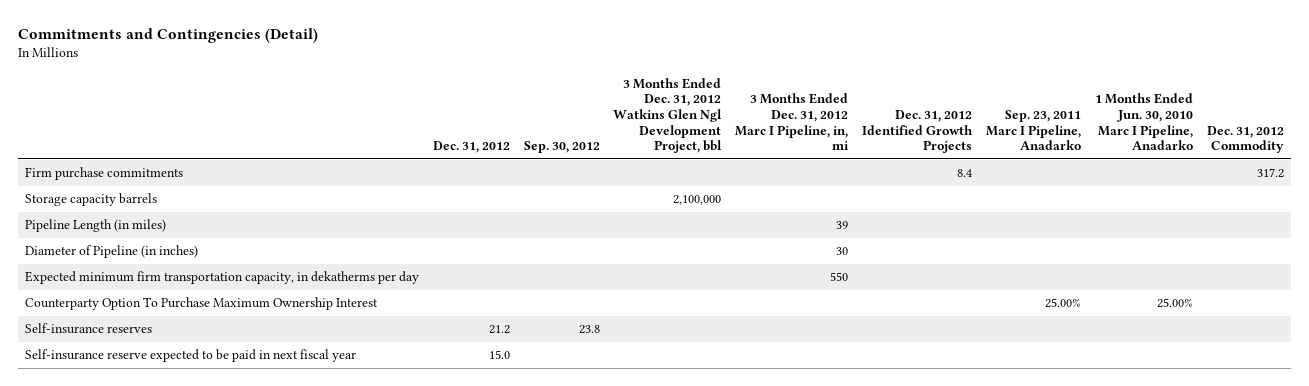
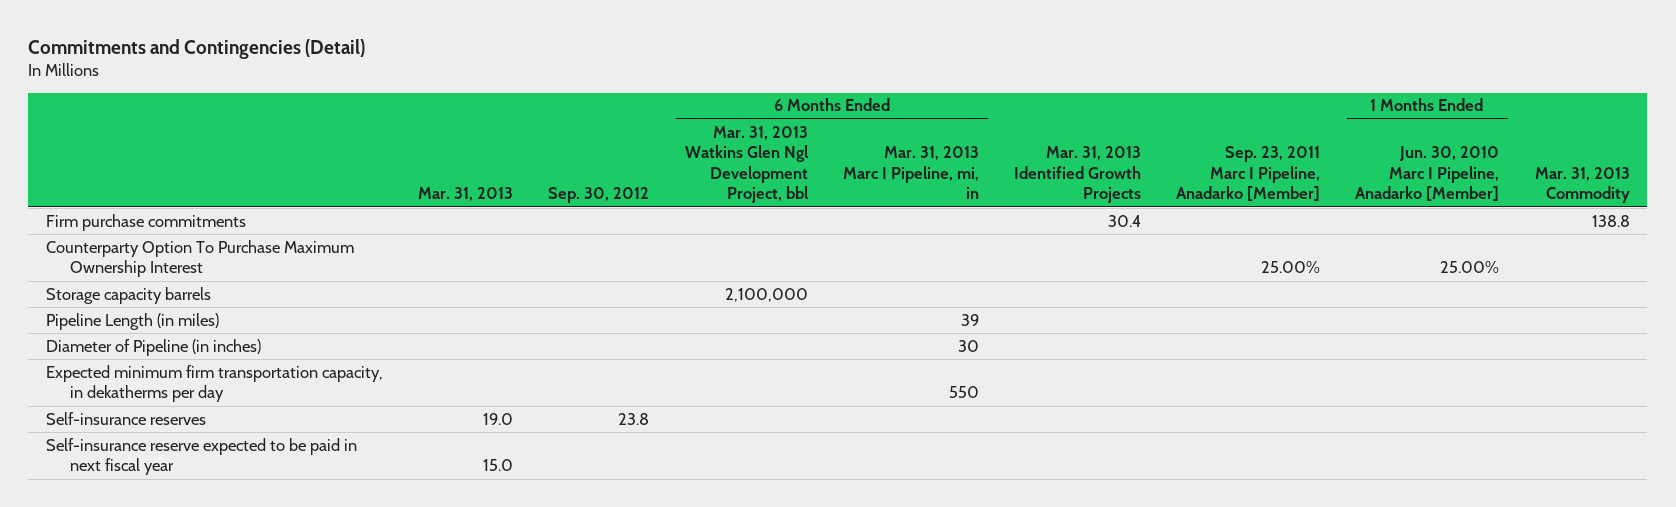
- | Dec. 31, 2012 | Sep. 30, 2012 | 3 Months Ended Dec. 31, 2012 Watkins Glen Ngl Development Project, bbl | 3 Months Ended Dec. 31, 2012 Marc I Pipeline, in, mi | Dec. 31, 2012 Identified Growth Projects | Sep. 23, 2011 Marc I Pipeline, Anadarko | 1 Months Ended Jun. 30, 2010 Marc I Pipeline, Anadarko | Dec. 31, 2012 Commodity
+ | Mar. 31, 2013 | Sep. 30, 2012 | 6 Months Ended Mar. 31, 2013 Watkins Glen Ngl Development Project, bbl | 6 Months Ended Mar. 31, 2013 Marc I Pipeline, mi, in | Mar. 31, 2013 Identified Growth Projects | Sep. 23, 2011 Marc I Pipeline, Anadarko [Member] | 1 Months Ended Jun. 30, 2010 Marc I Pipeline, Anadarko [Member] | Mar. 31, 2013 Commodity
moved up: Counterparty Option To Purchase Maximum Ownership Interest | | | | | | 25.00% | 25.00% |

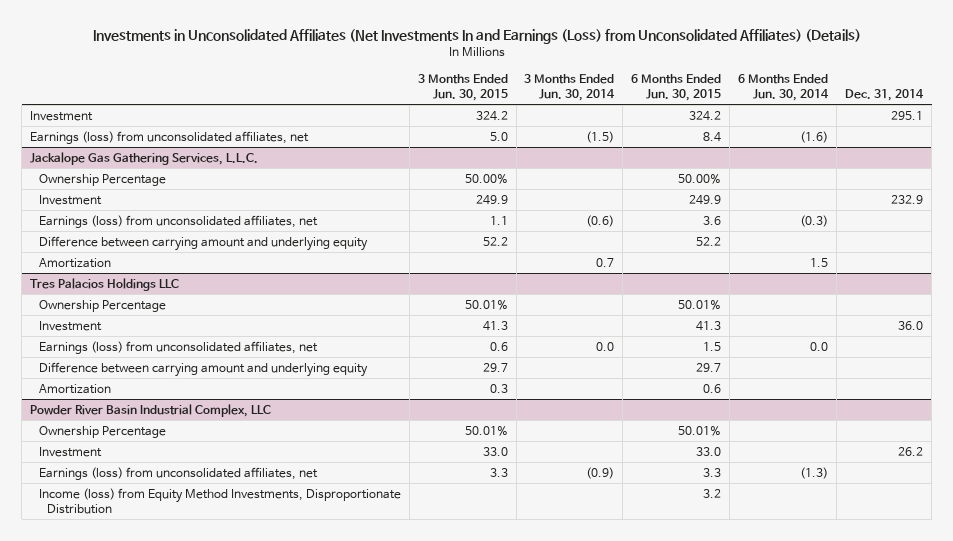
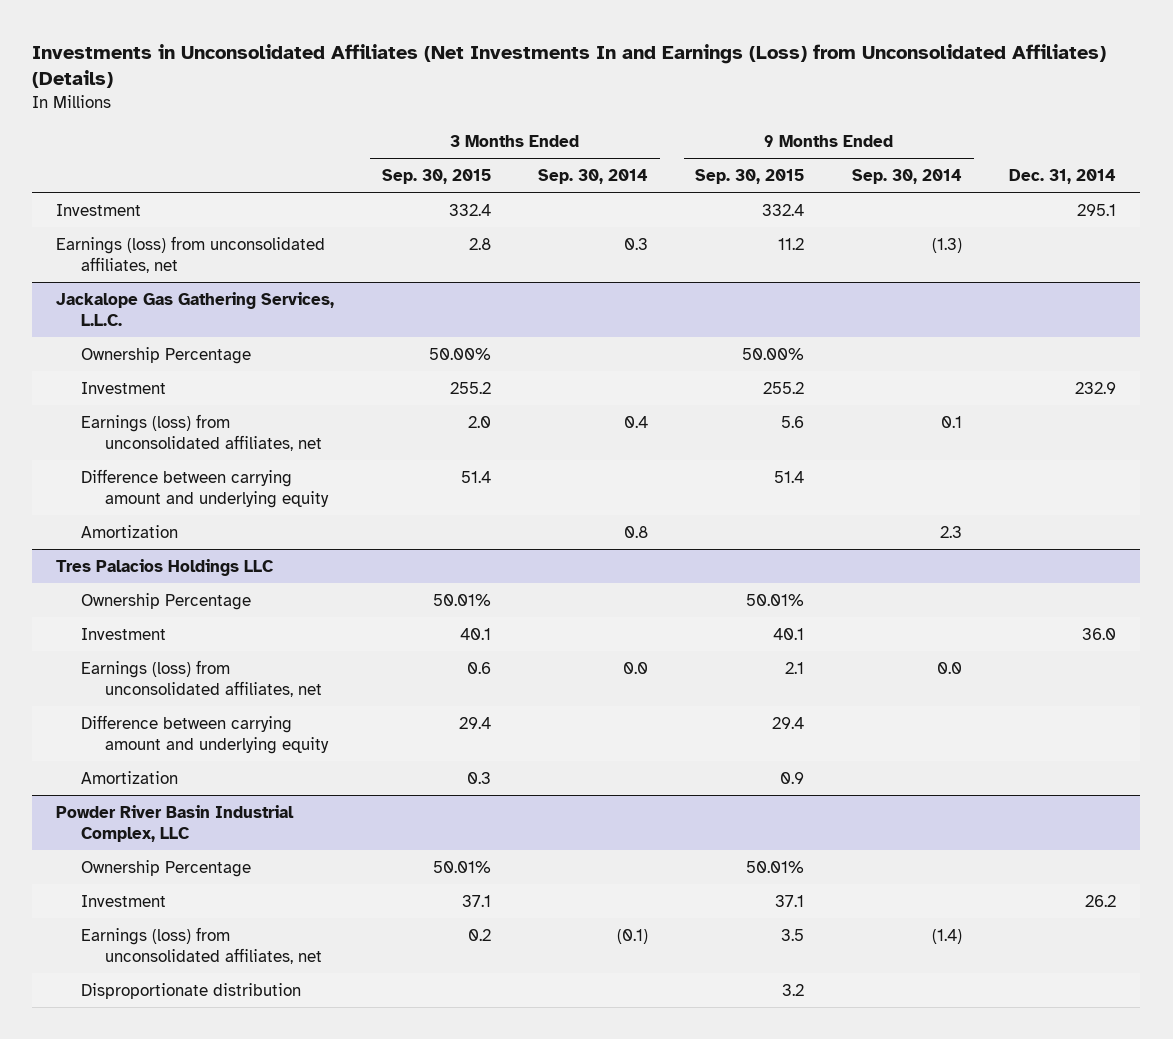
- | 3 Months Ended Jun. 30, 2015 | 3 Months Ended Jun. 30, 2014 | 6 Months Ended Jun. 30, 2015 | 6 Months Ended Jun. 30, 2014 | Dec. 31, 2014
+ | 3 Months Ended Sep. 30, 2015 | 3 Months Ended Sep. 30, 2014 | 9 Months Ended Sep. 30, 2015 | 9 Months Ended Sep. 30, 2014 | Dec. 31, 2014
@ Powder River Basin Industrial Complex, LLC
- Income (loss) from Equity Method Investments, Disproportionate Distribution | | | 3.2 | |
+ Disproportionate distribution | | | 3.2 | |

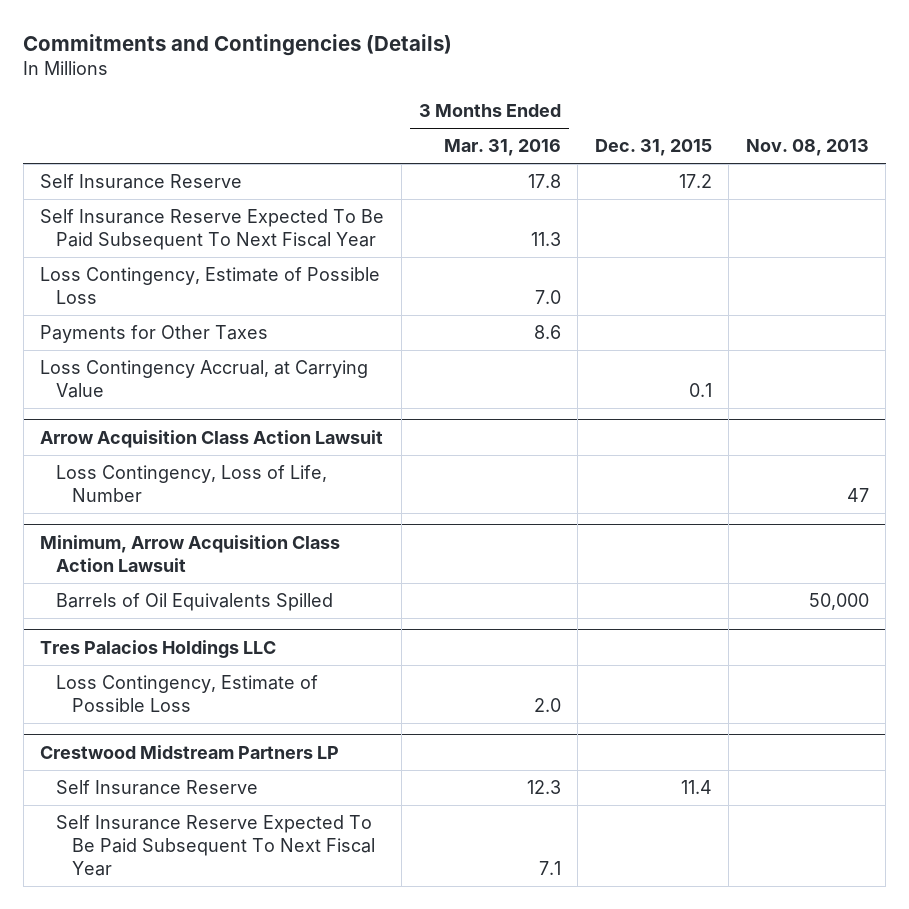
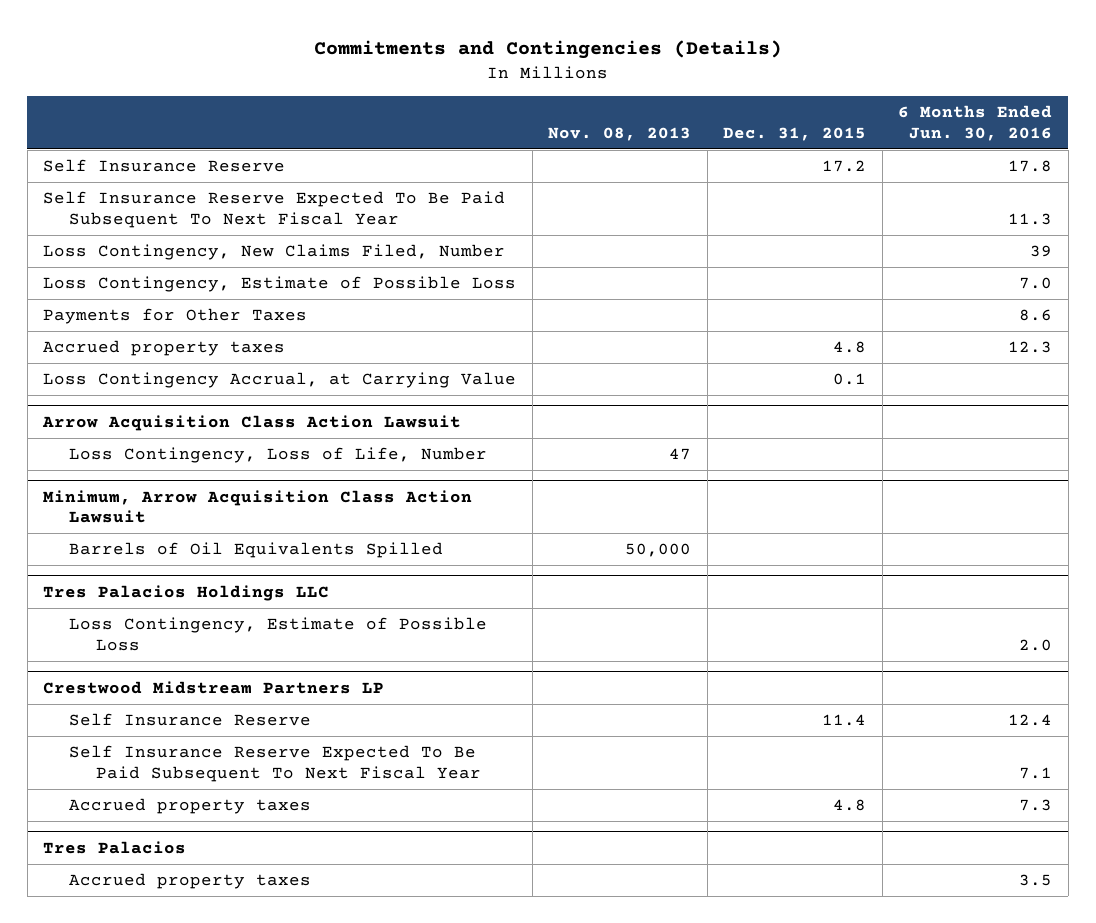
- | 3 Months Ended Mar. 31, 2016 | Dec. 31, 2015 | Nov. 08, 2013
+ | Nov. 08, 2013 | Dec. 31, 2015 | 6 Months Ended Jun. 30, 2016
+ Loss Contingency, New Claims Filed, Number | | | 39
+ Accrued property taxes | | 4.8 | 12.3
@ Crestwood Midstream Partners LP
+ Accrued property taxes | | 4.8 | 7.3
+ Tres Palacios
+ Accrued property taxes | | | 3.5

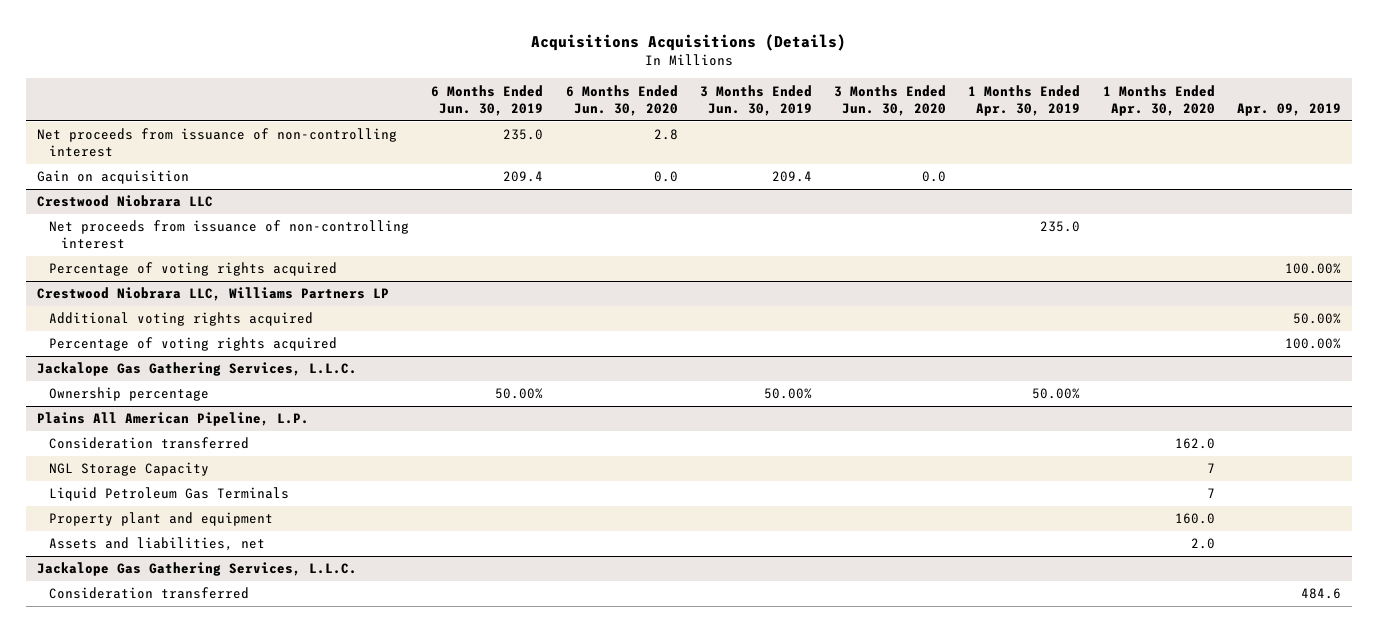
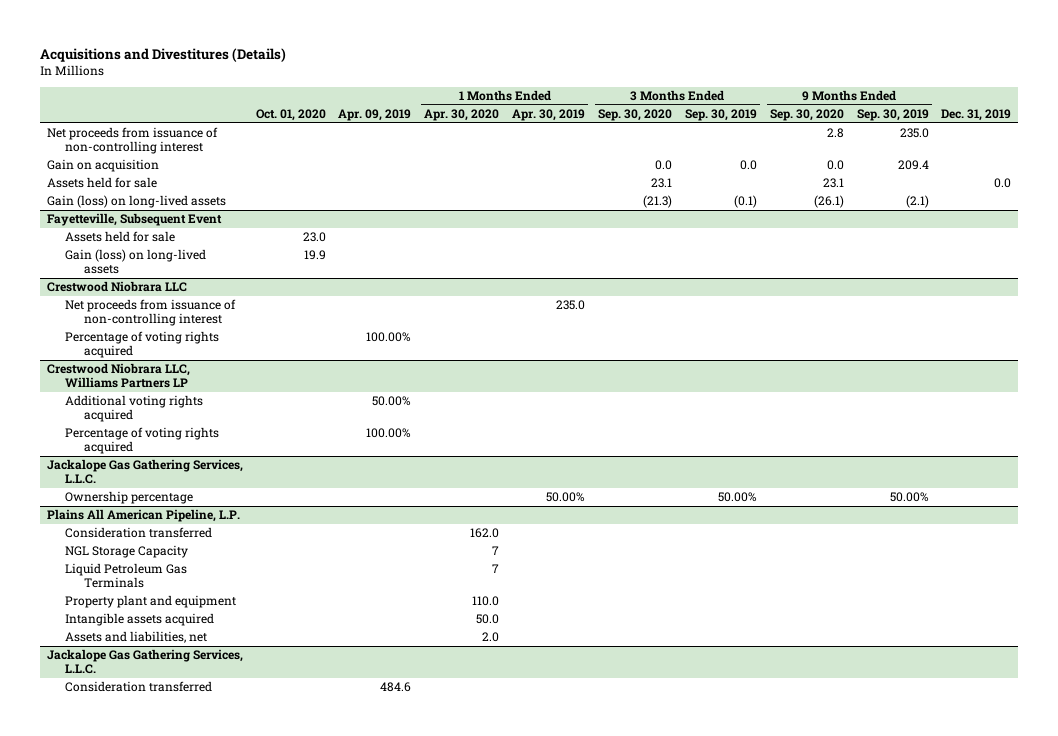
- Acquisitions Acquisitions (Details)
+ Acquisitions and Divestitures (Details)
- | 6 Months Ended Jun. 30, 2019 | 6 Months Ended Jun. 30, 2020 | 3 Months Ended Jun. 30, 2019 | 3 Months Ended Jun. 30, 2020 | 1 Months Ended Apr. 30, 2019 | 1 Months Ended Apr. 30, 2020 | Apr. 09, 2019
+ | Oct. 01, 2020 | Apr. 09, 2019 | 1 Months Ended Apr. 30, 2020 | 1 Months Ended Apr. 30, 2019 | 3 Months Ended Sep. 30, 2020 | 3 Months Ended Sep. 30, 2019 | 9 Months Ended Sep. 30, 2020 | 9 Months Ended Sep. 30, 2019 | Dec. 31, 2019
+ Assets held for sale | | | | | 23.1 | | 23.1 | | 0.0
+ Gain (loss) on long-lived assets | | | | | (21.3) | (0.1) | (26.1) | (2.1) |
+ Fayetteville, Subsequent Event
+ Assets held for sale | 23.0 | | | | | | | |
+ Gain (loss) on long-lived assets | 19.9 | | | | | | | |
@ Plains All American Pipeline, L.P.
- Property plant and equipment | | | | | | 160.0 |
+ Property plant and equipment | | | 110.0 | | | | | |
+ Intangible assets acquired | | | 50.0 | | | | | |

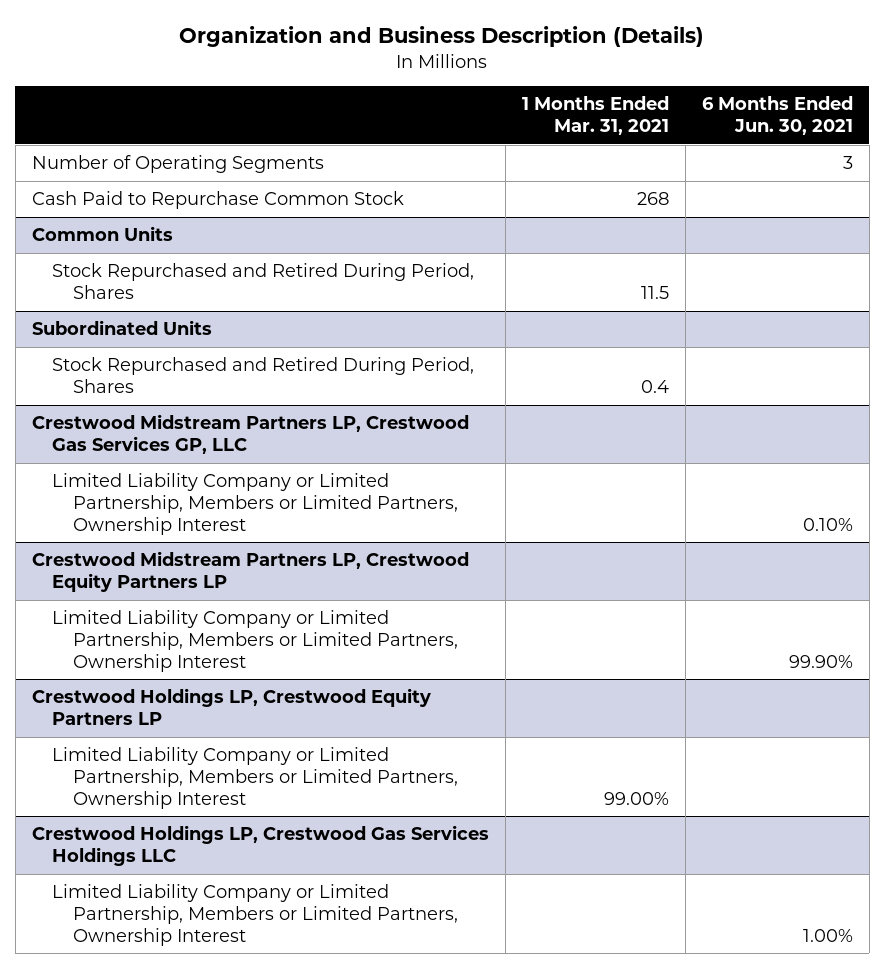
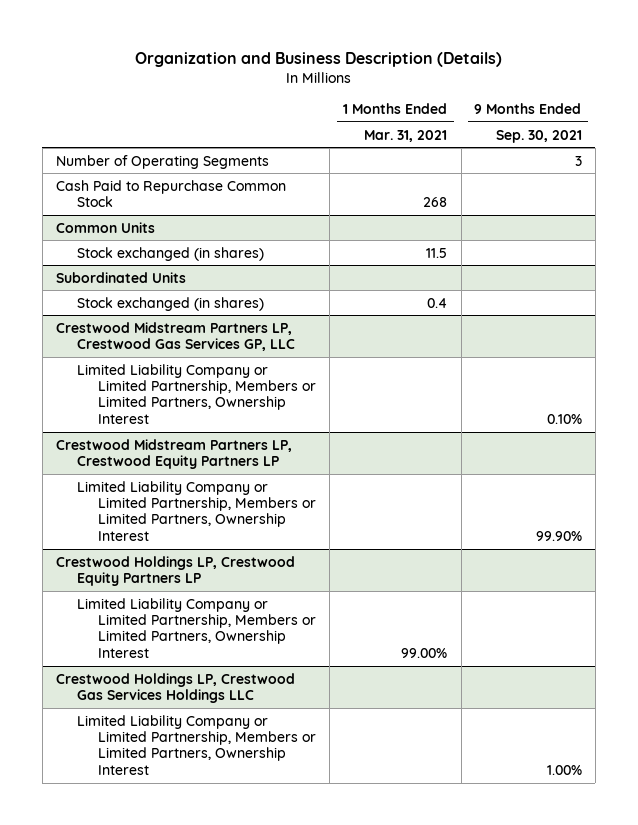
- | 1 Months Ended Mar. 31, 2021 | 6 Months Ended Jun. 30, 2021
+ | 1 Months Ended Mar. 31, 2021 | 9 Months Ended Sep. 30, 2021
@ Common Units
- Stock Repurchased and Retired During Period, Shares | 11.5 |
+ Stock exchanged (in shares) | 11.5 |
@ Subordinated Units
- Stock Repurchased and Retired During Period, Shares | 0.4 |
+ Stock exchanged (in shares) | 0.4 |

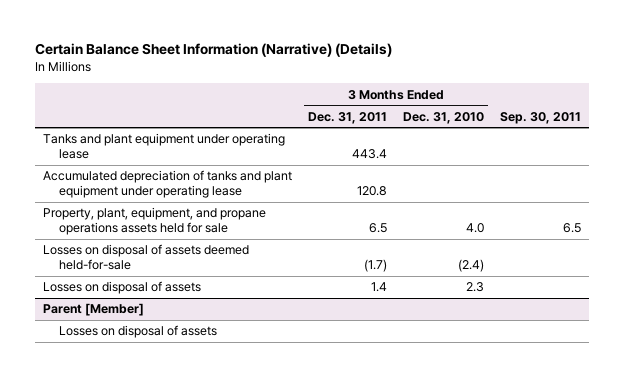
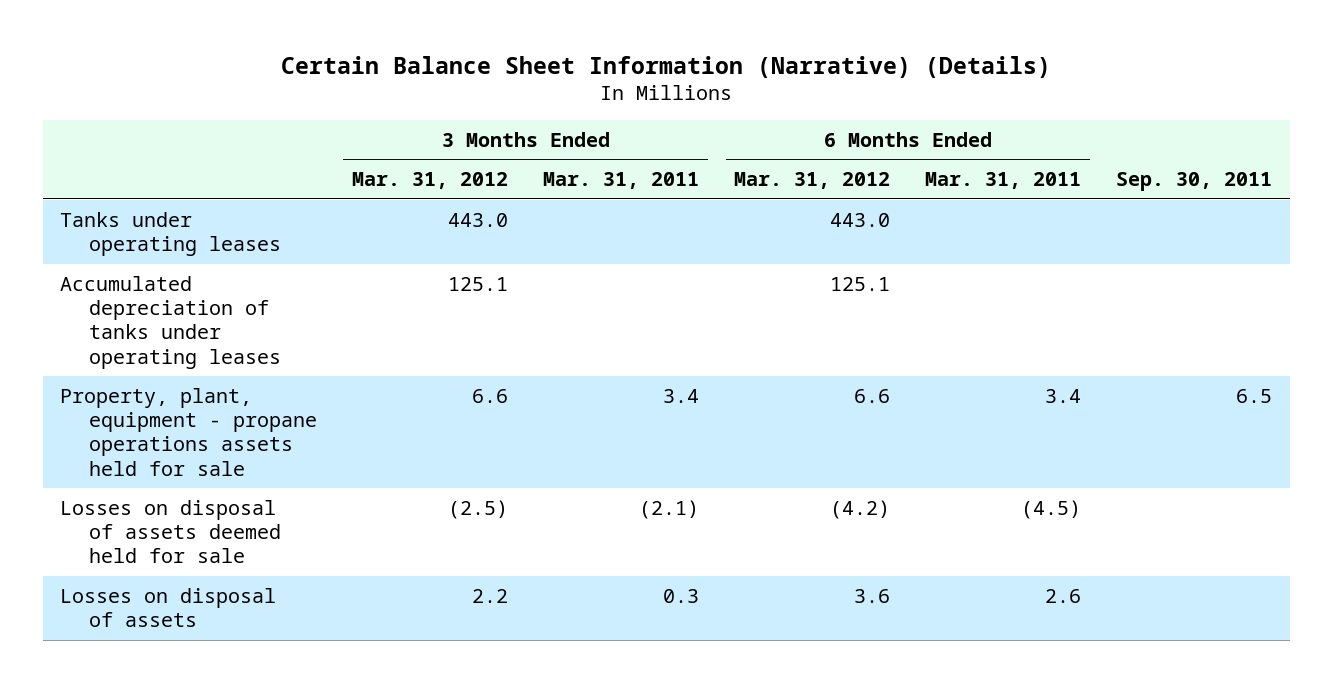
- | 3 Months Ended Dec. 31, 2011 | 3 Months Ended Dec. 31, 2010 | Sep. 30, 2011
+ | 3 Months Ended Mar. 31, 2012 | 3 Months Ended Mar. 31, 2011 | 6 Months Ended Mar. 31, 2012 | 6 Months Ended Mar. 31, 2011 | Sep. 30, 2011
- Tanks and plant equipment under operating lease | 443.4 | |
- Accumulated depreciation of tanks and plant equipment under operating lease | 120.8 | |
- Property, plant, equipment, and propane operations assets held for sale | 6.5 | 4.0 | 6.5
- Losses on disposal of assets deemed held-for-sale | (1.7) | (2.4) |
+ Tanks under operating leases | 443.0 | | 443.0 | |
+ Accumulated depreciation of tanks under operating leases | 125.1 | | 125.1 | |
+ Property, plant, equipment - propane operations assets held for sale | 6.6 | 3.4 | 6.6 | 3.4 | 6.5
+ Losses on disposal of assets deemed held for sale | (2.5) | (2.1) | (4.2) | (4.5) |
- Parent [Member]
- Losses on disposal of assets

